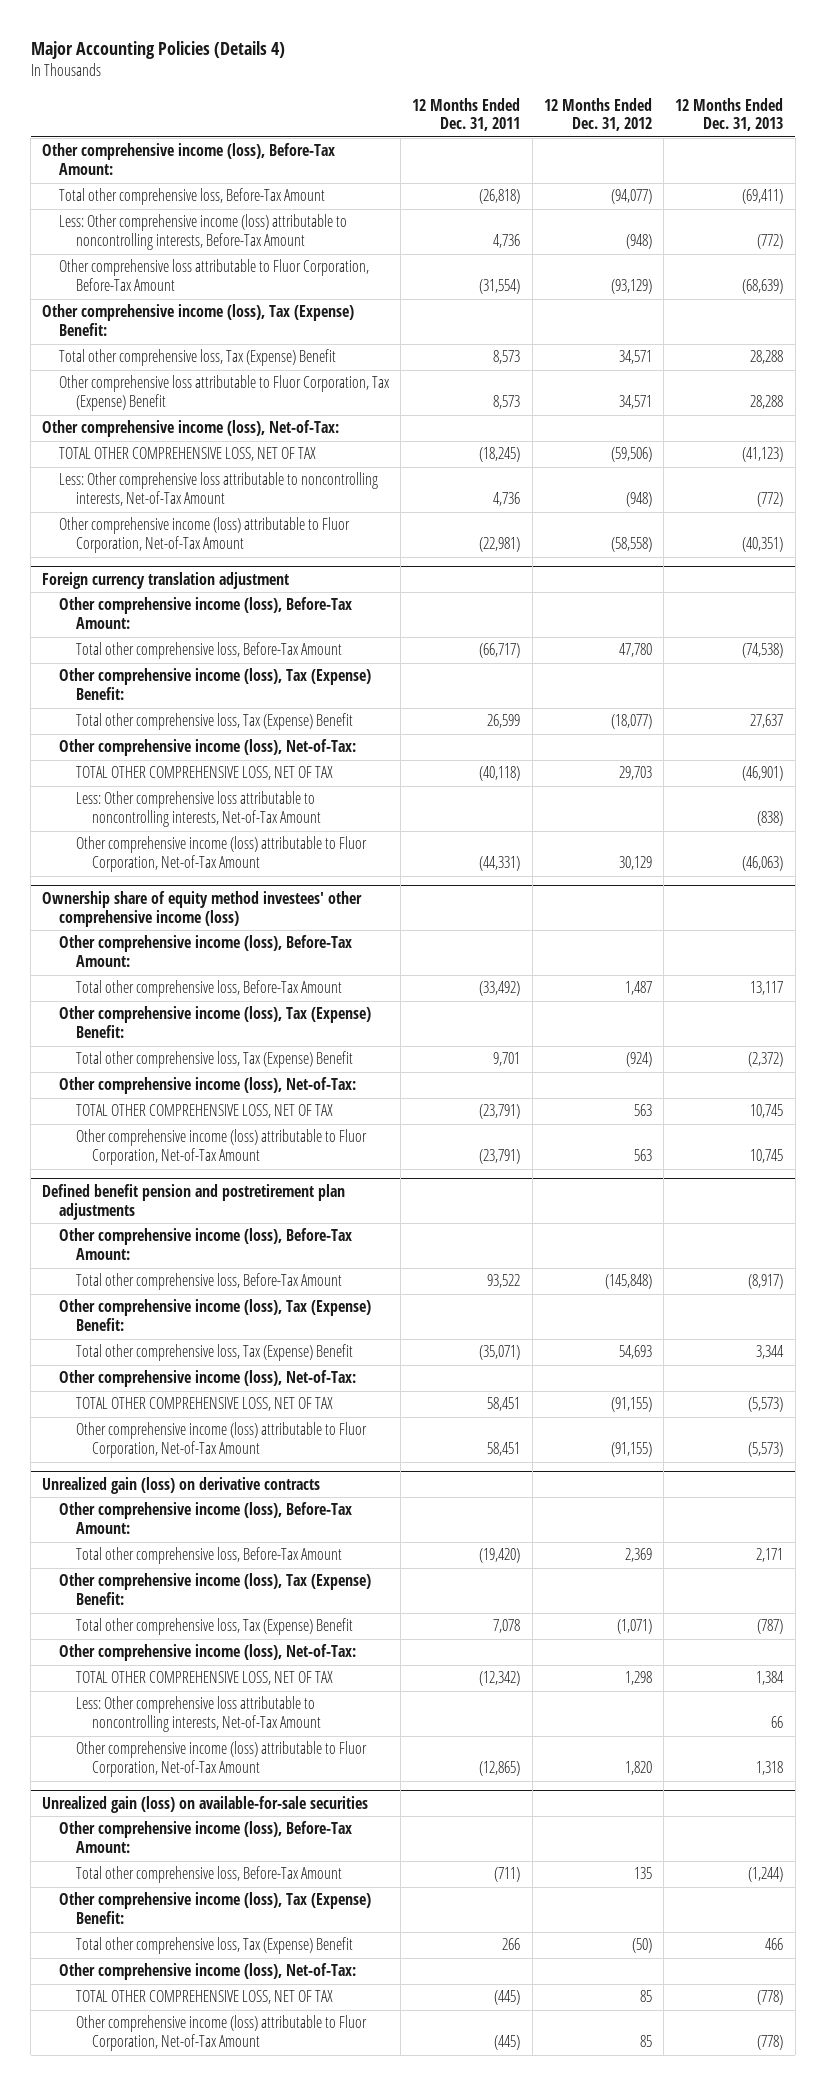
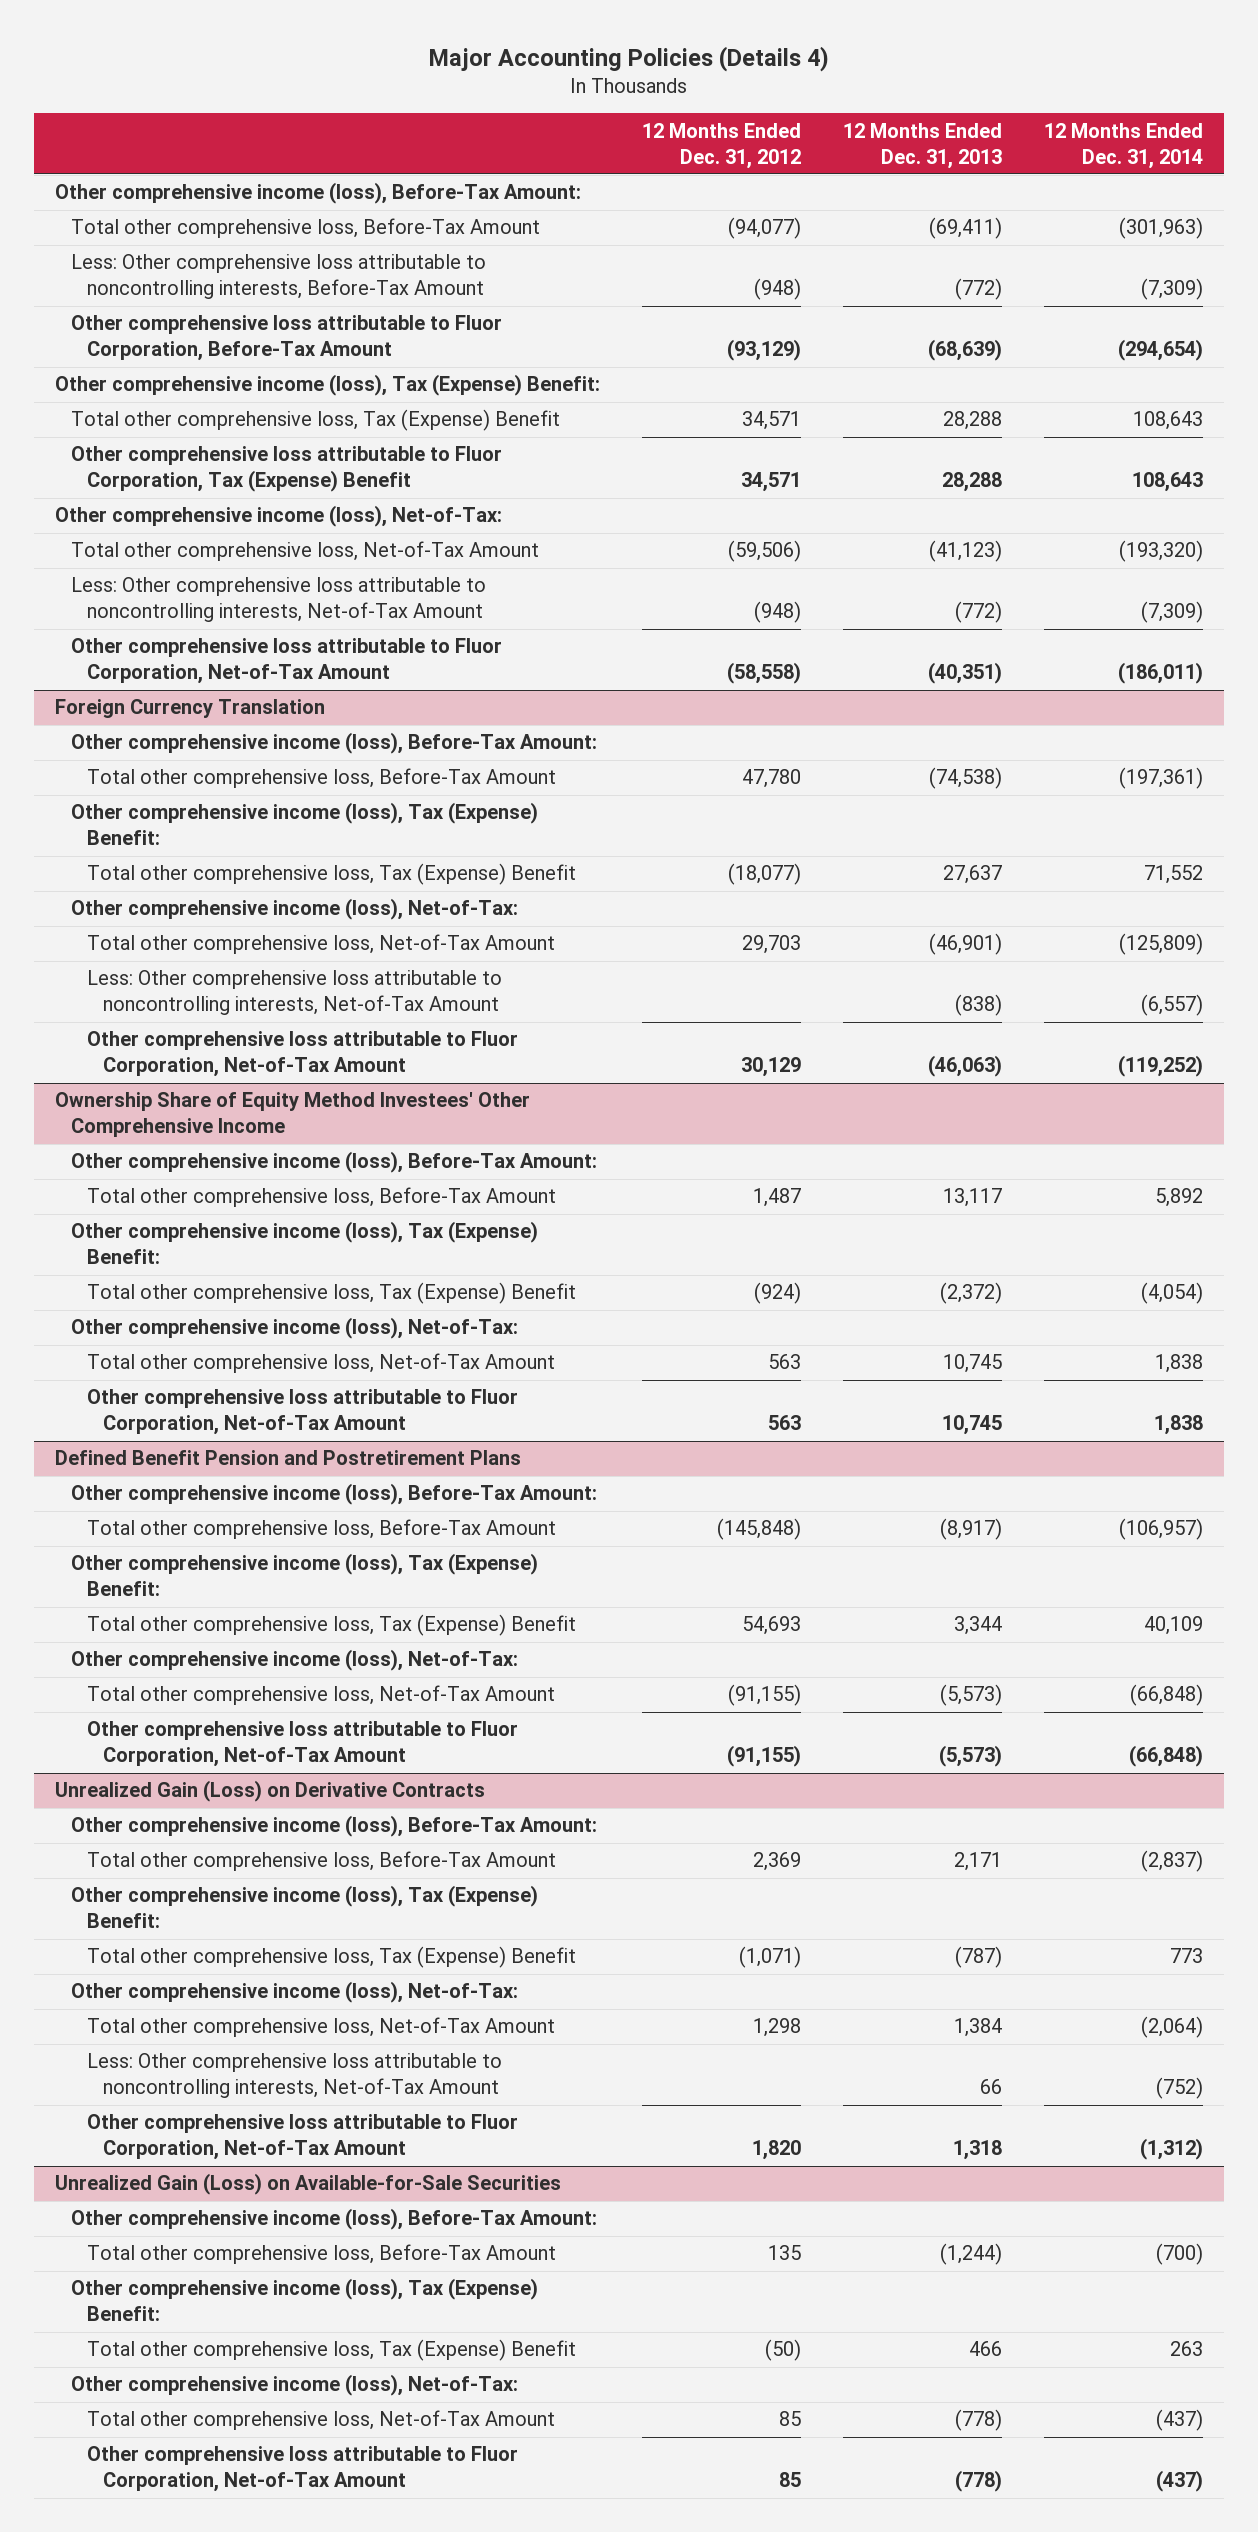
- | 12 Months Ended Dec. 31, 2011 | 12 Months Ended Dec. 31, 2012 | 12 Months Ended Dec. 31, 2013
+ | 12 Months Ended Dec. 31, 2012 | 12 Months Ended Dec. 31, 2013 | 12 Months Ended Dec. 31, 2014
- Less: Other comprehensive income (loss) attributable to noncontrolling interests, Before-Tax Amount | 4,736 | (948) | (772)
+ Less: Other comprehensive loss attributable to noncontrolling interests, Before-Tax Amount | (948) | (772) | (7,309)
- TOTAL OTHER COMPREHENSIVE LOSS, NET OF TAX | (18,245) | (59,506) | (41,123)
+ Total other comprehensive loss, Net-of-Tax Amount | (59,506) | (41,123) | (193,320)
- Other comprehensive income (loss) attributable to Fluor Corporation, Net-of-Tax Amount | (22,981) | (58,558) | (40,351)
- Foreign currency translation adjustment
+ Other comprehensive loss attributable to Fluor Corporation, Net-of-Tax Amount | (58,558) | (40,351) | (186,011)
+ Foreign Currency Translation
- TOTAL OTHER COMPREHENSIVE LOSS, NET OF TAX | (40,118) | 29,703 | (46,901)
+ Total other comprehensive loss, Net-of-Tax Amount | 29,703 | (46,901) | (125,809)
- Other comprehensive income (loss) attributable to Fluor Corporation, Net-of-Tax Amount | (44,331) | 30,129 | (46,063)
- Ownership share of equity method investees' other comprehensive income (loss)
+ Other comprehensive loss attributable to Fluor Corporation, Net-of-Tax Amount | 30,129 | (46,063) | (119,252)
+ Ownership Share of Equity Method Investees' Other Comprehensive Income
- TOTAL OTHER COMPREHENSIVE LOSS, NET OF TAX | (23,791) | 563 | 10,745
- Other comprehensive income (loss) attributable to Fluor Corporation, Net-of-Tax Amount | (23,791) | 563 | 10,745
- Defined benefit pension and postretirement plan adjustments
+ Total other comprehensive loss, Net-of-Tax Amount | 563 | 10,745 | 1,838
+ Other comprehensive loss attributable to Fluor Corporation, Net-of-Tax Amount | 563 | 10,745 | 1,838
+ Defined Benefit Pension and Postretirement Plans
- TOTAL OTHER COMPREHENSIVE LOSS, NET OF TAX | 58,451 | (91,155) | (5,573)
- Other comprehensive income (loss) attributable to Fluor Corporation, Net-of-Tax Amount | 58,451 | (91,155) | (5,573)
- Unrealized gain (loss) on derivative contracts
+ Total other comprehensive loss, Net-of-Tax Amount | (91,155) | (5,573) | (66,848)
+ Other comprehensive loss attributable to Fluor Corporation, Net-of-Tax Amount | (91,155) | (5,573) | (66,848)
+ Unrealized Gain (Loss) on Derivative Contracts
- TOTAL OTHER COMPREHENSIVE LOSS, NET OF TAX | (12,342) | 1,298 | 1,384
+ Total other comprehensive loss, Net-of-Tax Amount | 1,298 | 1,384 | (2,064)
- Other comprehensive income (loss) attributable to Fluor Corporation, Net-of-Tax Amount | (12,865) | 1,820 | 1,318
- Unrealized gain (loss) on available-for-sale securities
+ Other comprehensive loss attributable to Fluor Corporation, Net-of-Tax Amount | 1,820 | 1,318 | (1,312)
+ Unrealized Gain (Loss) on Available-for-Sale Securities
- TOTAL OTHER COMPREHENSIVE LOSS, NET OF TAX | (445) | 85 | (778)
- Other comprehensive income (loss) attributable to Fluor Corporation, Net-of-Tax Amount | (445) | 85 | (778)
+ Total other comprehensive loss, Net-of-Tax Amount | 85 | (778) | (437)
+ Other comprehensive loss attributable to Fluor Corporation, Net-of-Tax Amount | 85 | (778) | (437)

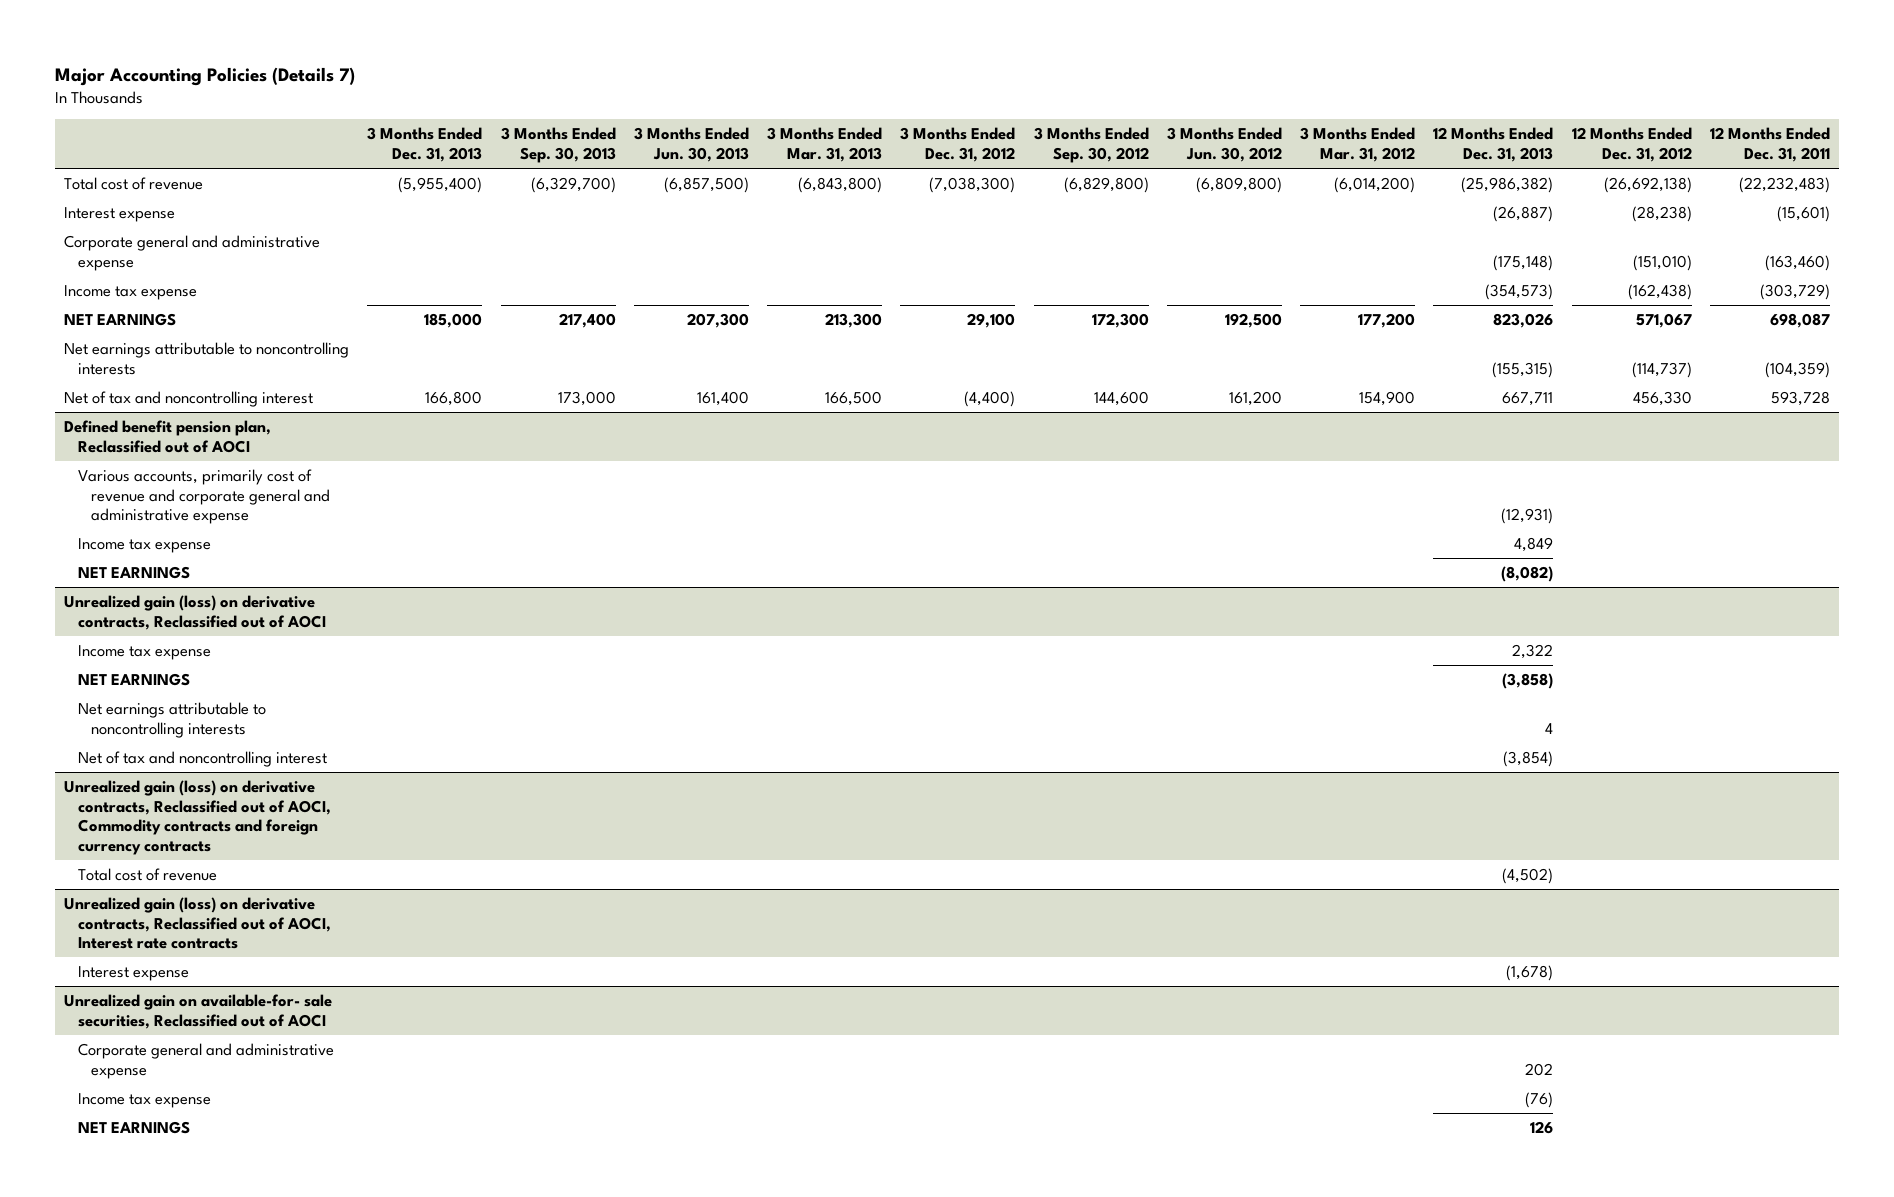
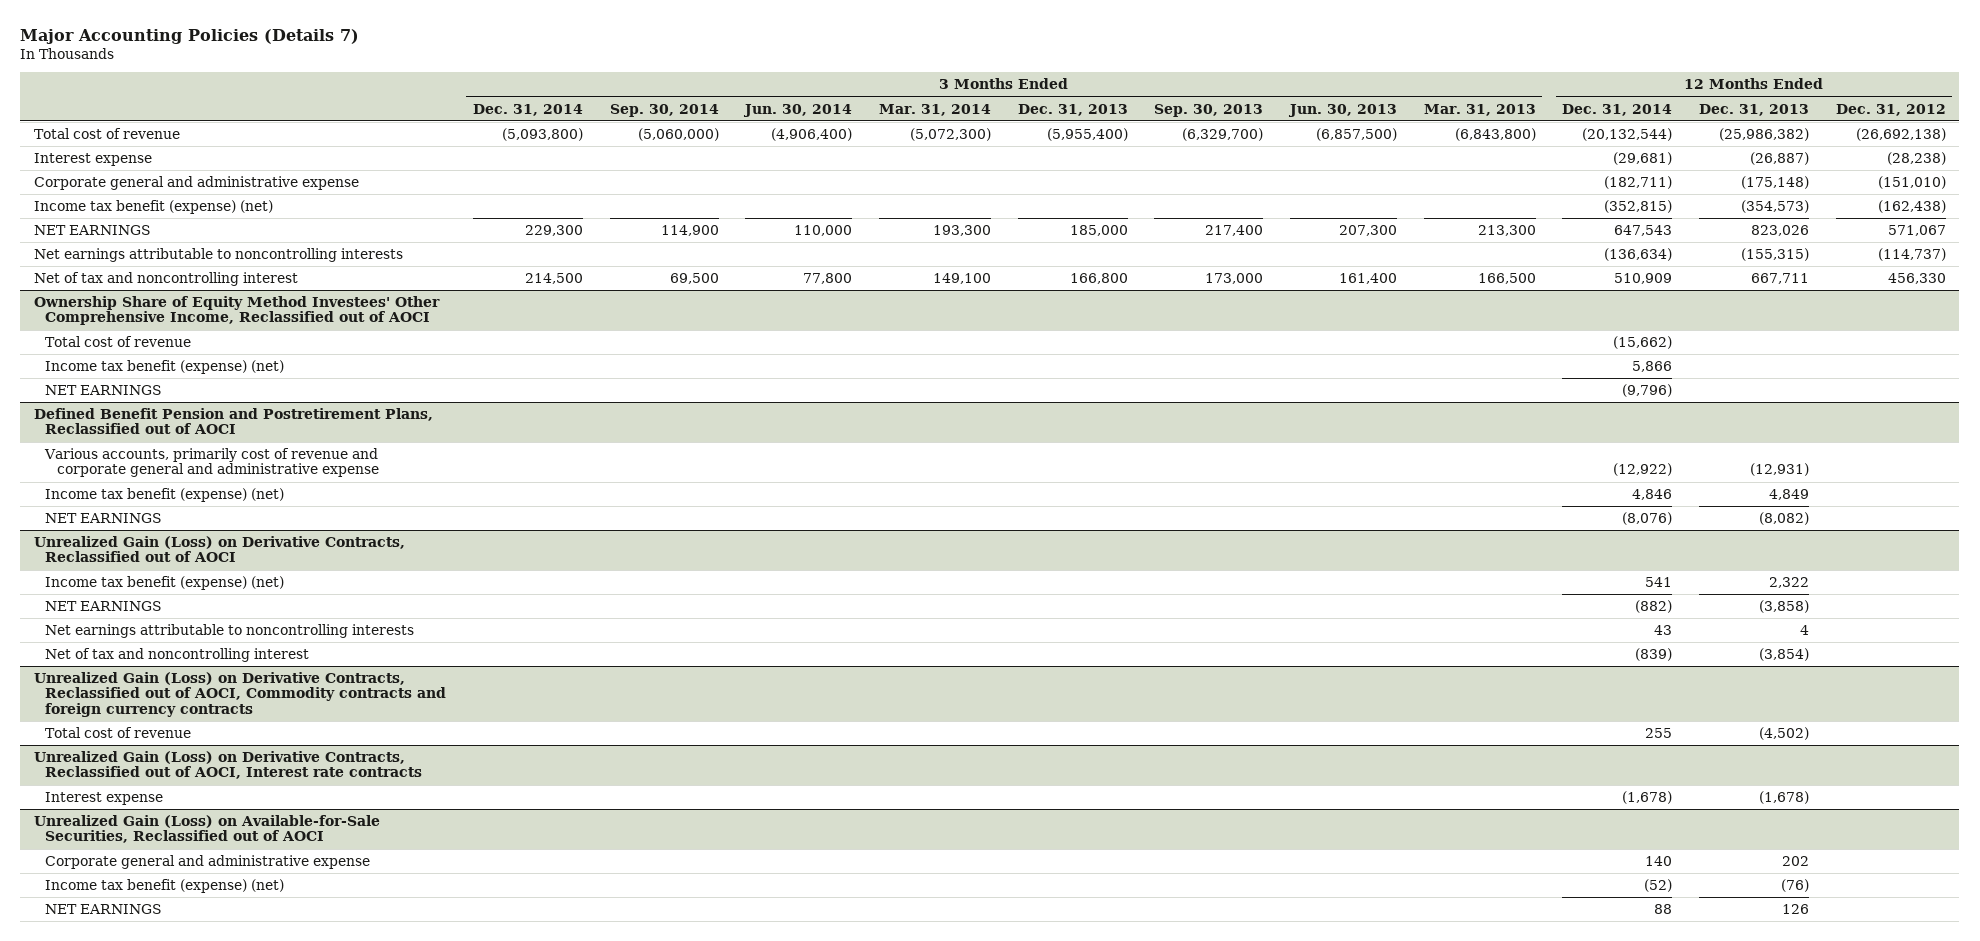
- | 3 Months Ended Dec. 31, 2013 | 3 Months Ended Sep. 30, 2013 | 3 Months Ended Jun. 30, 2013 | 3 Months Ended Mar. 31, 2013 | 3 Months Ended Dec. 31, 2012 | 3 Months Ended Sep. 30, 2012 | 3 Months Ended Jun. 30, 2012 | 3 Months Ended Mar. 31, 2012 | 12 Months Ended Dec. 31, 2013 | 12 Months Ended Dec. 31, 2012 | 12 Months Ended Dec. 31, 2011
+ | 3 Months Ended Dec. 31, 2014 | 3 Months Ended Sep. 30, 2014 | 3 Months Ended Jun. 30, 2014 | 3 Months Ended Mar. 31, 2014 | 3 Months Ended Dec. 31, 2013 | 3 Months Ended Sep. 30, 2013 | 3 Months Ended Jun. 30, 2013 | 3 Months Ended Mar. 31, 2013 | 12 Months Ended Dec. 31, 2014 | 12 Months Ended Dec. 31, 2013 | 12 Months Ended Dec. 31, 2012
- Income tax expense | | | | | | | | | (354,573) | (162,438) | (303,729)
+ Income tax benefit (expense) (net) | | | | | | | | | (352,815) | (354,573) | (162,438)
- Defined benefit pension plan, Reclassified out of AOCI
+ Ownership Share of Equity Method Investees' Other Comprehensive Income, Reclassified out of AOCI
+ Total cost of revenue | | | | | | | | | (15,662) | |
+ Income tax benefit (expense) (net) | | | | | | | | | 5,866 | |
+ NET EARNINGS | | | | | | | | | (9,796) | |
+ Defined Benefit Pension and Postretirement Plans, Reclassified out of AOCI
- Income tax expense | | | | | | | | | 4,849 | |
+ Income tax benefit (expense) (net) | | | | | | | | | 4,846 | 4,849 |
- Unrealized gain (loss) on derivative contracts, Reclassified out of AOCI
- Income tax expense | | | | | | | | | 2,322 | |
+ Unrealized Gain (Loss) on Derivative Contracts, Reclassified out of AOCI
+ Income tax benefit (expense) (net) | | | | | | | | | 541 | 2,322 |
- Unrealized gain (loss) on derivative contracts, Reclassified out of AOCI, Commodity contracts and foreign currency contracts
+ Unrealized Gain (Loss) on Derivative Contracts, Reclassified out of AOCI, Commodity contracts and foreign currency contracts
- Unrealized gain (loss) on derivative contracts, Reclassified out of AOCI, Interest rate contracts
+ Unrealized Gain (Loss) on Derivative Contracts, Reclassified out of AOCI, Interest rate contracts
- Unrealized gain on available-for- sale securities, Reclassified out of AOCI
+ Unrealized Gain (Loss) on Available-for-Sale Securities, Reclassified out of AOCI
- Income tax expense | | | | | | | | | (76) | |
+ Income tax benefit (expense) (net) | | | | | | | | | (52) | (76) |

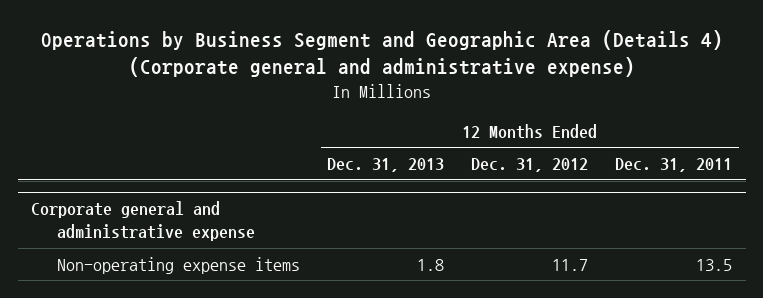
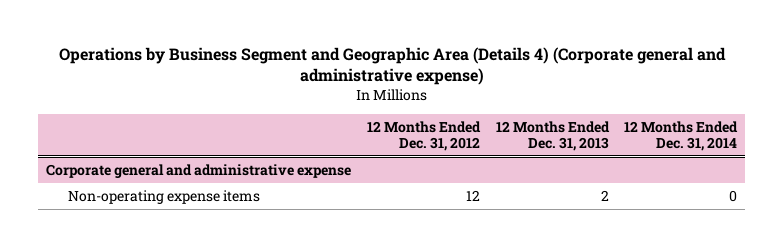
- | 12 Months Ended Dec. 31, 2013 | 12 Months Ended Dec. 31, 2012 | 12 Months Ended Dec. 31, 2011
+ | 12 Months Ended Dec. 31, 2012 | 12 Months Ended Dec. 31, 2013 | 12 Months Ended Dec. 31, 2014
@ Corporate general and administrative expense
- Non-operating expense items | 1.8 | 11.7 | 13.5
+ Non-operating expense items | 12 | 2 | 0

